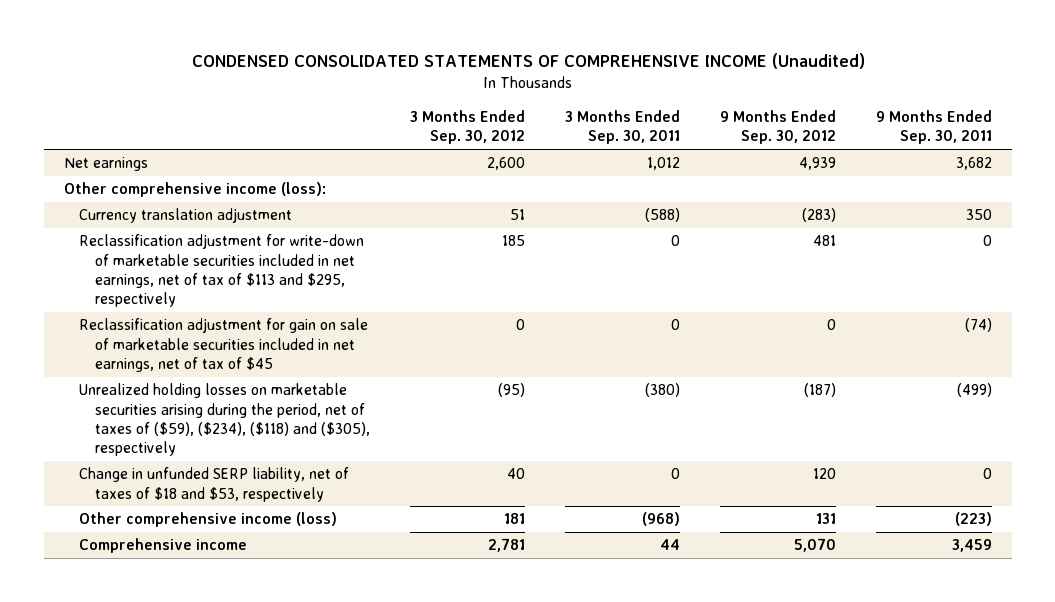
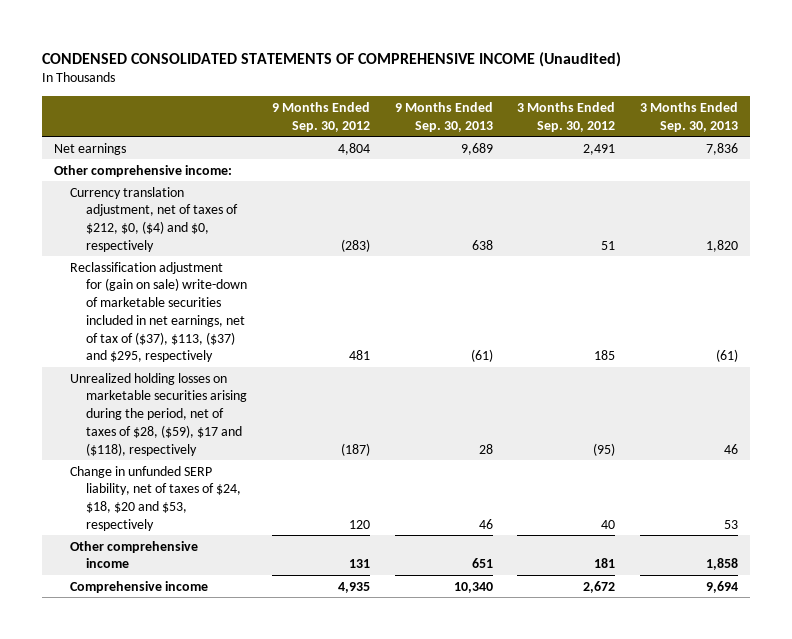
- | 3 Months Ended Sep. 30, 2012 | 3 Months Ended Sep. 30, 2011 | 9 Months Ended Sep. 30, 2012 | 9 Months Ended Sep. 30, 2011
+ | 9 Months Ended Sep. 30, 2012 | 9 Months Ended Sep. 30, 2013 | 3 Months Ended Sep. 30, 2012 | 3 Months Ended Sep. 30, 2013
- Net earnings | 2,600 | 1,012 | 4,939 | 3,682
- Other comprehensive income (loss):
- Currency translation adjustment | 51 | (588) | (283) | 350
- Reclassification adjustment for write-down of marketable securities included in net earnings, net of tax of $113 and $295, respectively | 185 | 0 | 481 | 0
- Reclassification adjustment for gain on sale of marketable securities included in net earnings, net of tax of $45 | 0 | 0 | 0 | (74)
- Unrealized holding losses on marketable securities arising during the period, net of taxes of ($59), ($234), ($118) and ($305), respectively | (95) | (380) | (187) | (499)
- Change in unfunded SERP liability, net of taxes of $18 and $53, respectively | 40 | 0 | 120 | 0
- Other comprehensive income (loss) | 181 | (968) | 131 | (223)
- Comprehensive income | 2,781 | 44 | 5,070 | 3,459
+ Net earnings | 4,804 | 9,689 | 2,491 | 7,836
+ Other comprehensive income:
+ Currency translation adjustment, net of taxes of $212, $0, ($4) and $0, respectively | (283) | 638 | 51 | 1,820
+ Reclassification adjustment for (gain on sale) write-down of marketable securities included in net earnings, net of tax of ($37), $113, ($37) and $295, respectively | 481 | (61) | 185 | (61)
+ Unrealized holding losses on marketable securities arising during the period, net of taxes of $28, ($59), $17 and ($118), respectively | (187) | 28 | (95) | 46
+ Change in unfunded SERP liability, net of taxes of $24, $18, $20 and $53, respectively | 120 | 46 | 40 | 53
+ Other comprehensive income | 131 | 651 | 181 | 1,858
+ Comprehensive income | 4,935 | 10,340 | 2,672 | 9,694

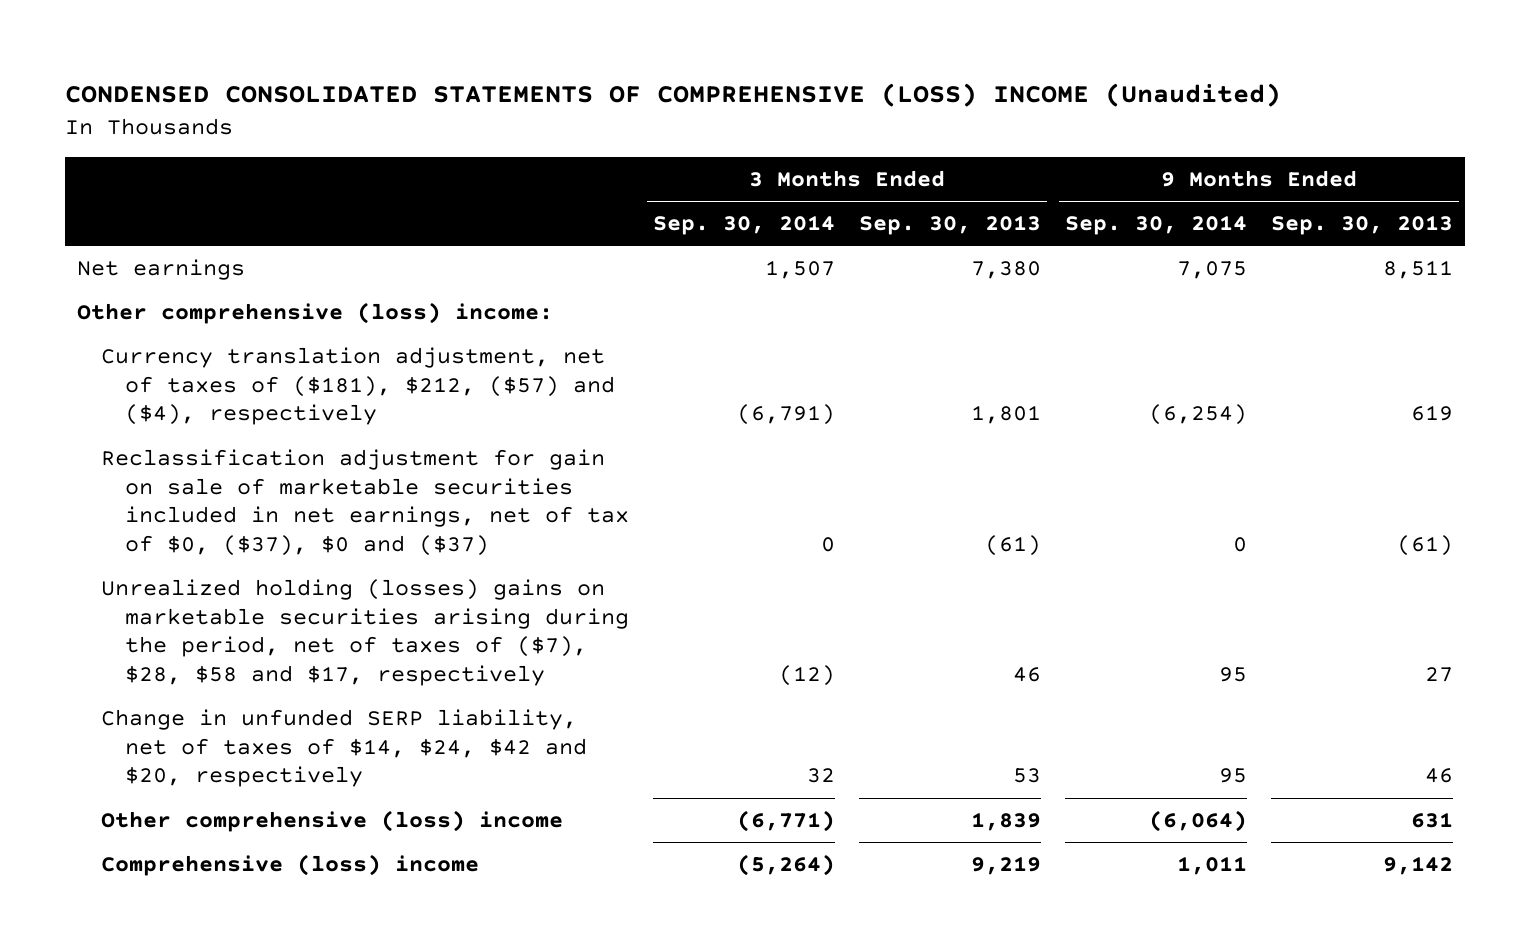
- CONDENSED CONSOLIDATED STATEMENTS OF COMPREHENSIVE INCOME (Unaudited)
+ CONDENSED CONSOLIDATED STATEMENTS OF COMPREHENSIVE (LOSS) INCOME (Unaudited)
- | 9 Months Ended Sep. 30, 2012 | 9 Months Ended Sep. 30, 2013 | 3 Months Ended Sep. 30, 2012 | 3 Months Ended Sep. 30, 2013
+ | 3 Months Ended Sep. 30, 2014 | 3 Months Ended Sep. 30, 2013 | 9 Months Ended Sep. 30, 2014 | 9 Months Ended Sep. 30, 2013
- Net earnings | 4,804 | 9,689 | 2,491 | 7,836
- Other comprehensive income:
- Currency translation adjustment, net of taxes of $212, $0, ($4) and $0, respectively | (283) | 638 | 51 | 1,820
- Reclassification adjustment for (gain on sale) write-down of marketable securities included in net earnings, net of tax of ($37), $113, ($37) and $295, respectively | 481 | (61) | 185 | (61)
- Unrealized holding losses on marketable securities arising during the period, net of taxes of $28, ($59), $17 and ($118), respectively | (187) | 28 | (95) | 46
- Change in unfunded SERP liability, net of taxes of $24, $18, $20 and $53, respectively | 120 | 46 | 40 | 53
- Other comprehensive income | 131 | 651 | 181 | 1,858
- Comprehensive income | 4,935 | 10,340 | 2,672 | 9,694
+ Net earnings | 1,507 | 7,380 | 7,075 | 8,511
+ Other comprehensive (loss) income:
+ Currency translation adjustment, net of taxes of ($181), $212, ($57) and ($4), respectively | (6,791) | 1,801 | (6,254) | 619
+ Reclassification adjustment for gain on sale of marketable securities included in net earnings, net of tax of $0, ($37), $0 and ($37) | 0 | (61) | 0 | (61)
+ Unrealized holding (losses) gains on marketable securities arising during the period, net of taxes of ($7), $28, $58 and $17, respectively | (12) | 46 | 95 | 27
+ Change in unfunded SERP liability, net of taxes of $14, $24, $42 and $20, respectively | 32 | 53 | 95 | 46
+ Other comprehensive (loss) income | (6,771) | 1,839 | (6,064) | 631
+ Comprehensive (loss) income | (5,264) | 9,219 | 1,011 | 9,142

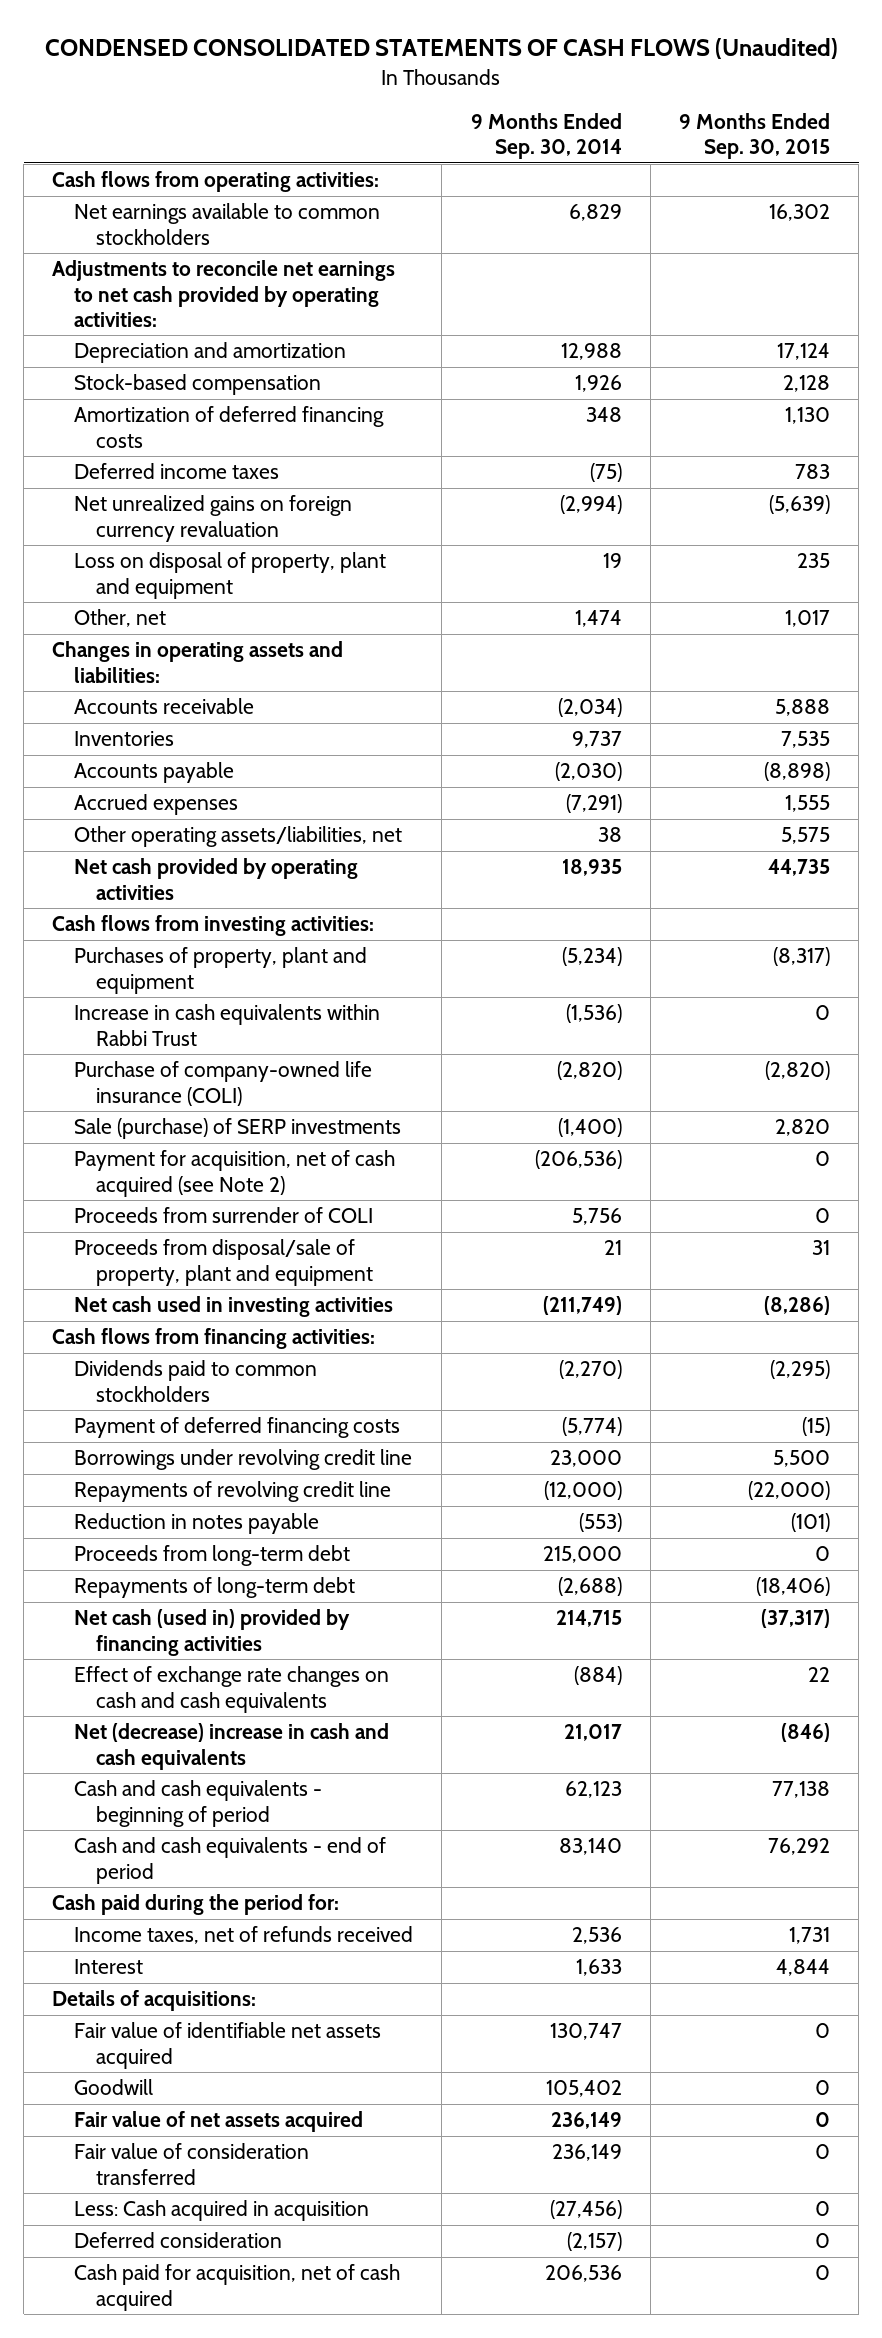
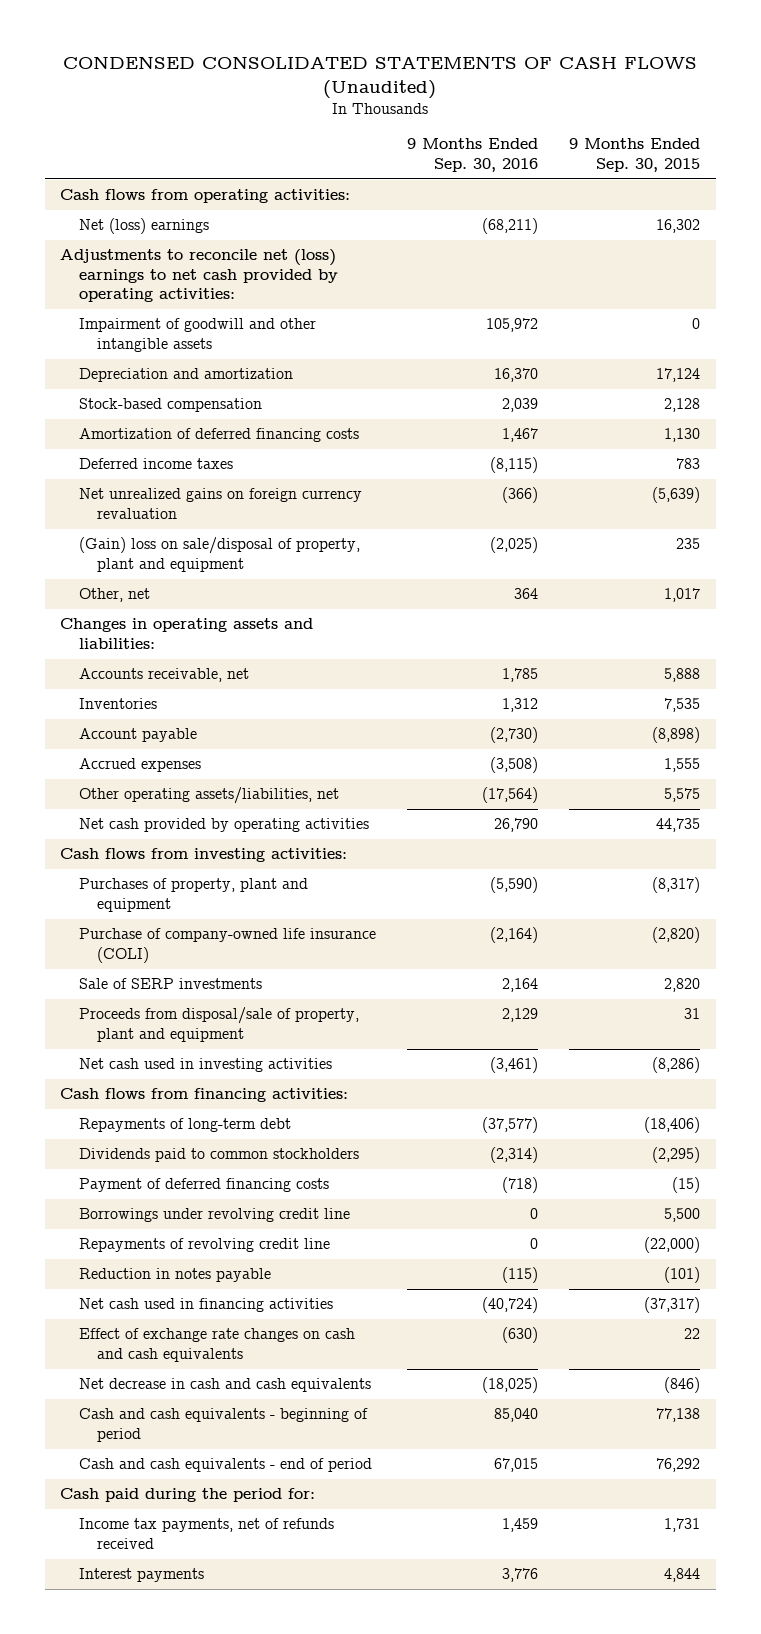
- | 9 Months Ended Sep. 30, 2014 | 9 Months Ended Sep. 30, 2015
+ | 9 Months Ended Sep. 30, 2016 | 9 Months Ended Sep. 30, 2015
- Net earnings available to common stockholders | 6,829 | 16,302
- Adjustments to reconcile net earnings to net cash provided by operating activities:
+ Net (loss) earnings | (68,211) | 16,302
+ Adjustments to reconcile net (loss) earnings to net cash provided by operating activities:
+ Impairment of goodwill and other intangible assets | 105,972 | 0
- Loss on disposal of property, plant and equipment | 19 | 235
+ (Gain) loss on sale/disposal of property, plant and equipment | (2,025) | 235
- Accounts receivable | (2,034) | 5,888
+ Accounts receivable, net | 1,785 | 5,888
- Accounts payable | (2,030) | (8,898)
+ Account payable | (2,730) | (8,898)
- Increase in cash equivalents within Rabbi Trust | (1,536) | 0
- Sale (purchase) of SERP investments | (1,400) | 2,820
- Payment for acquisition, net of cash acquired (see Note 2) | (206,536) | 0
- Proceeds from surrender of COLI | 5,756 | 0
+ Sale of SERP investments | 2,164 | 2,820
moved up: Repayments of long-term debt | (37,577) | (18,406)
- Proceeds from long-term debt | 215,000 | 0
- Net cash (used in) provided by financing activities | 214,715 | (37,317)
+ Net cash used in financing activities | (40,724) | (37,317)
- Net (decrease) increase in cash and cash equivalents | 21,017 | (846)
+ Net decrease in cash and cash equivalents | (18,025) | (846)
- Income taxes, net of refunds received | 2,536 | 1,731
- Interest | 1,633 | 4,844
- Details of acquisitions:
- Fair value of identifiable net assets acquired | 130,747 | 0
- Goodwill | 105,402 | 0
- Fair value of net assets acquired | 236,149 | 0
- Fair value of consideration transferred | 236,149 | 0
- Less: Cash acquired in acquisition | (27,456) | 0
- Deferred consideration | (2,157) | 0
- Cash paid for acquisition, net of cash acquired | 206,536 | 0
+ Income tax payments, net of refunds received | 1,459 | 1,731
+ Interest payments | 3,776 | 4,844

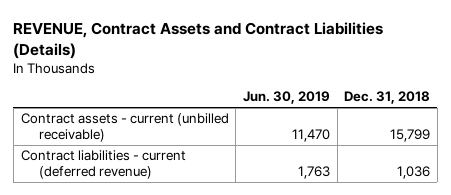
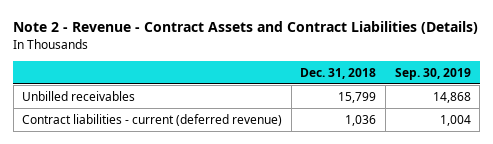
- REVENUE, Contract Assets and Contract Liabilities (Details)
+ Note 2 - Revenue - Contract Assets and Contract Liabilities (Details)
- | Jun. 30, 2019 | Dec. 31, 2018
+ | Dec. 31, 2018 | Sep. 30, 2019
- Contract assets - current (unbilled receivable) | 11,470 | 15,799
+ Unbilled receivables | 15,799 | 14,868

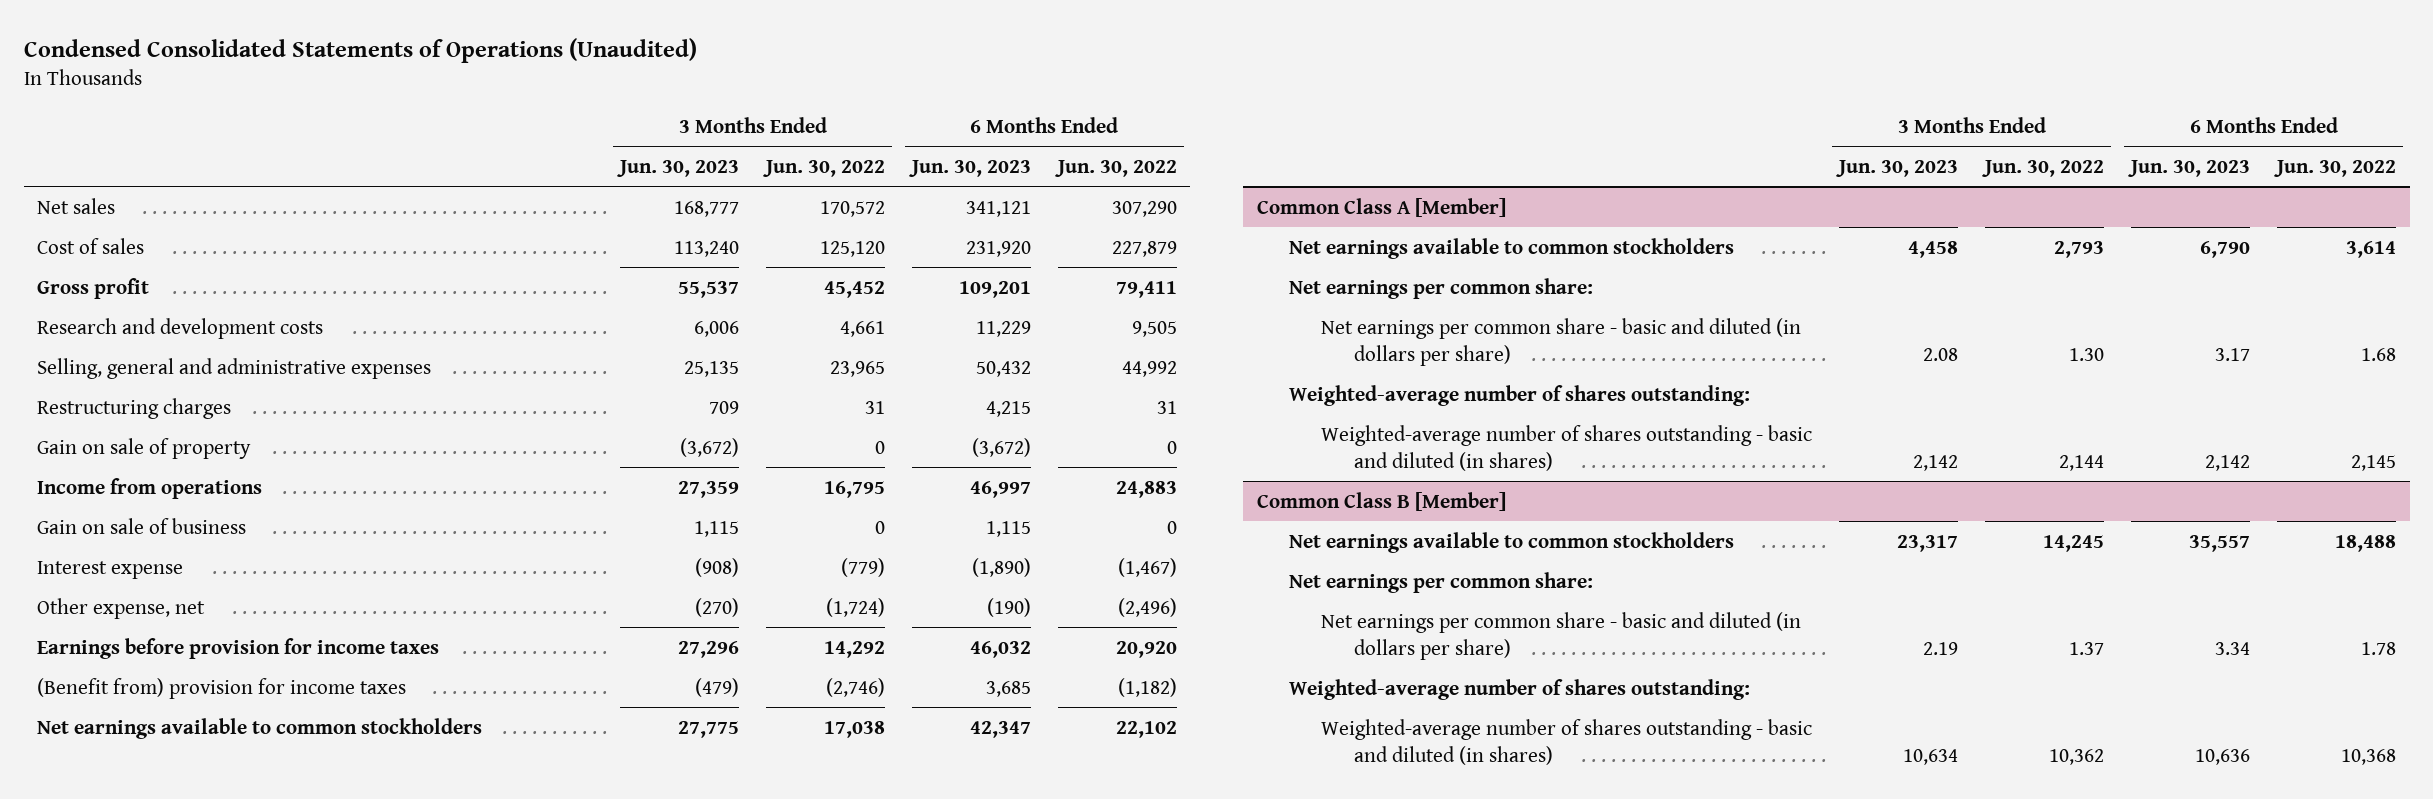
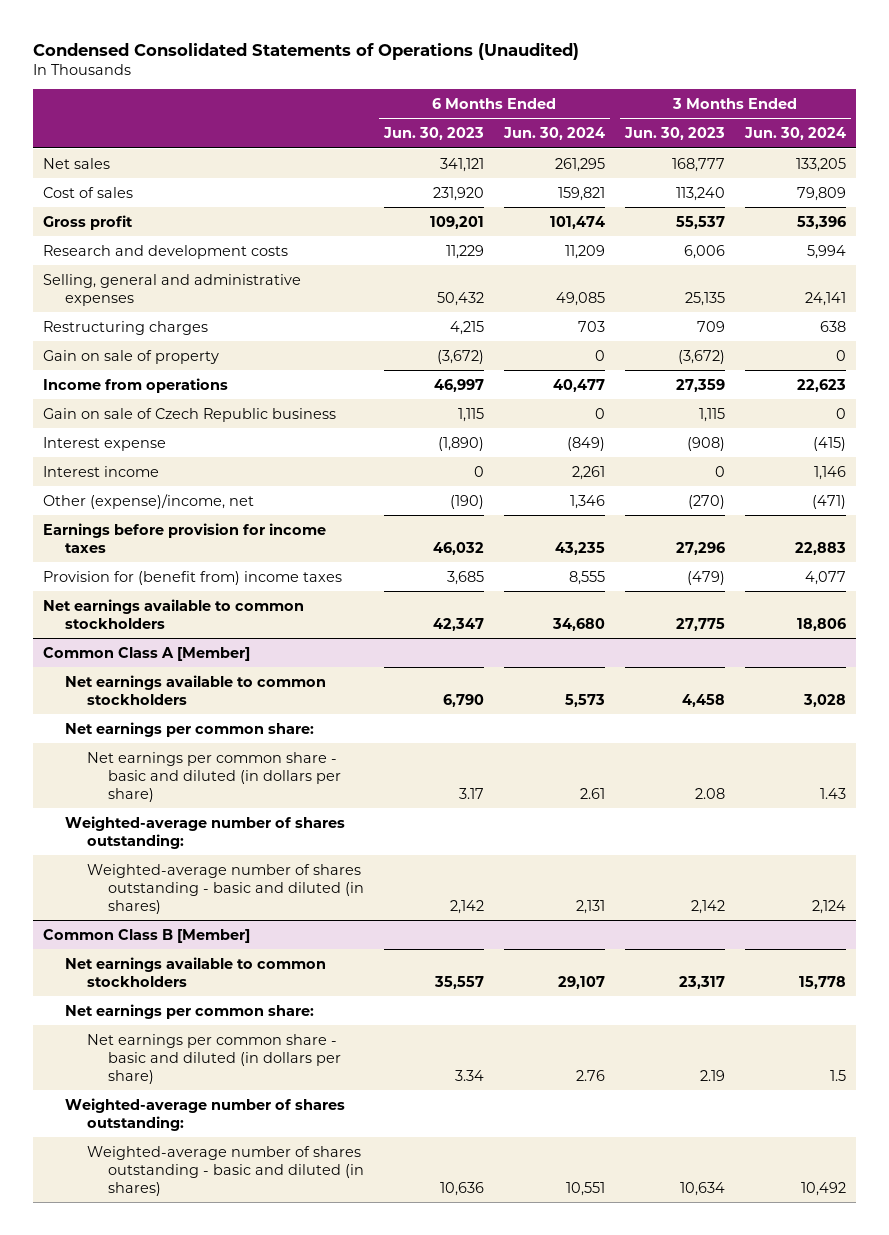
- | 3 Months Ended Jun. 30, 2023 | 3 Months Ended Jun. 30, 2022 | 6 Months Ended Jun. 30, 2023 | 6 Months Ended Jun. 30, 2022
+ | 6 Months Ended Jun. 30, 2023 | 6 Months Ended Jun. 30, 2024 | 3 Months Ended Jun. 30, 2023 | 3 Months Ended Jun. 30, 2024
- Gain on sale of business | 1,115 | 0 | 1,115 | 0
+ Gain on sale of Czech Republic business | 1,115 | 0 | 1,115 | 0
- Other expense, net | (270) | (1,724) | (190) | (2,496)
+ Interest income | 0 | 2,261 | 0 | 1,146
+ Other (expense)/income, net | (190) | 1,346 | (270) | (471)
- (Benefit from) provision for income taxes | (479) | (2,746) | 3,685 | (1,182)
+ Provision for (benefit from) income taxes | 3,685 | 8,555 | (479) | 4,077

